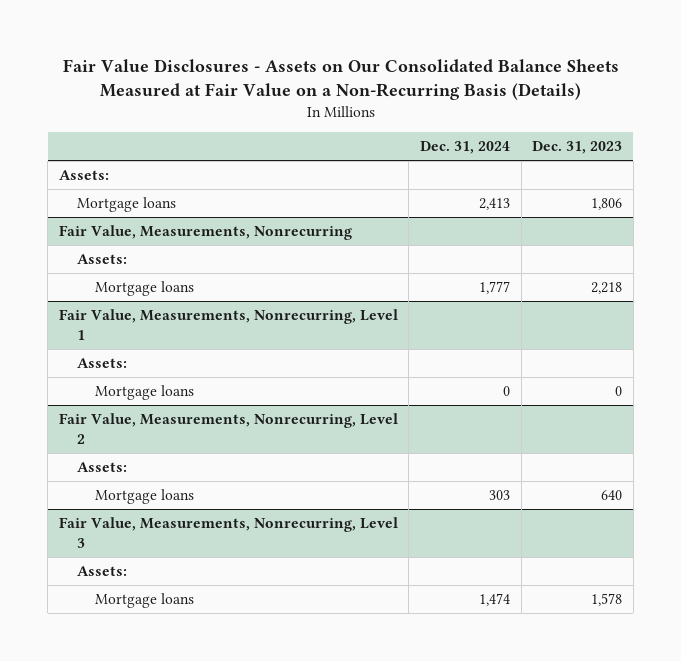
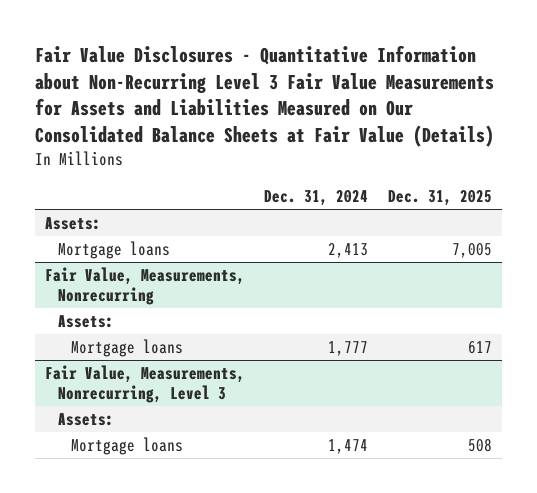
- Fair Value Disclosures - Assets on Our Consolidated Balance Sheets Measured at Fair Value on a Non-Recurring Basis (Details)
+ Fair Value Disclosures - Quantitative Information about Non-Recurring Level 3 Fair Value Measurements for Assets and Liabilities Measured on Our Consolidated Balance Sheets at Fair Value (Details)
- | Dec. 31, 2024 | Dec. 31, 2023
+ | Dec. 31, 2024 | Dec. 31, 2025
- Fair Value, Measurements, Nonrecurring, Level 1
- Assets:
- Mortgage loans | 0 | 0
- Fair Value, Measurements, Nonrecurring, Level 2
- Assets:
- Mortgage loans | 303 | 640

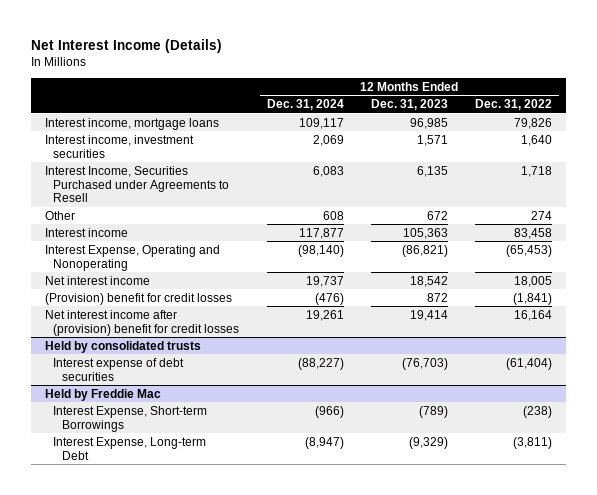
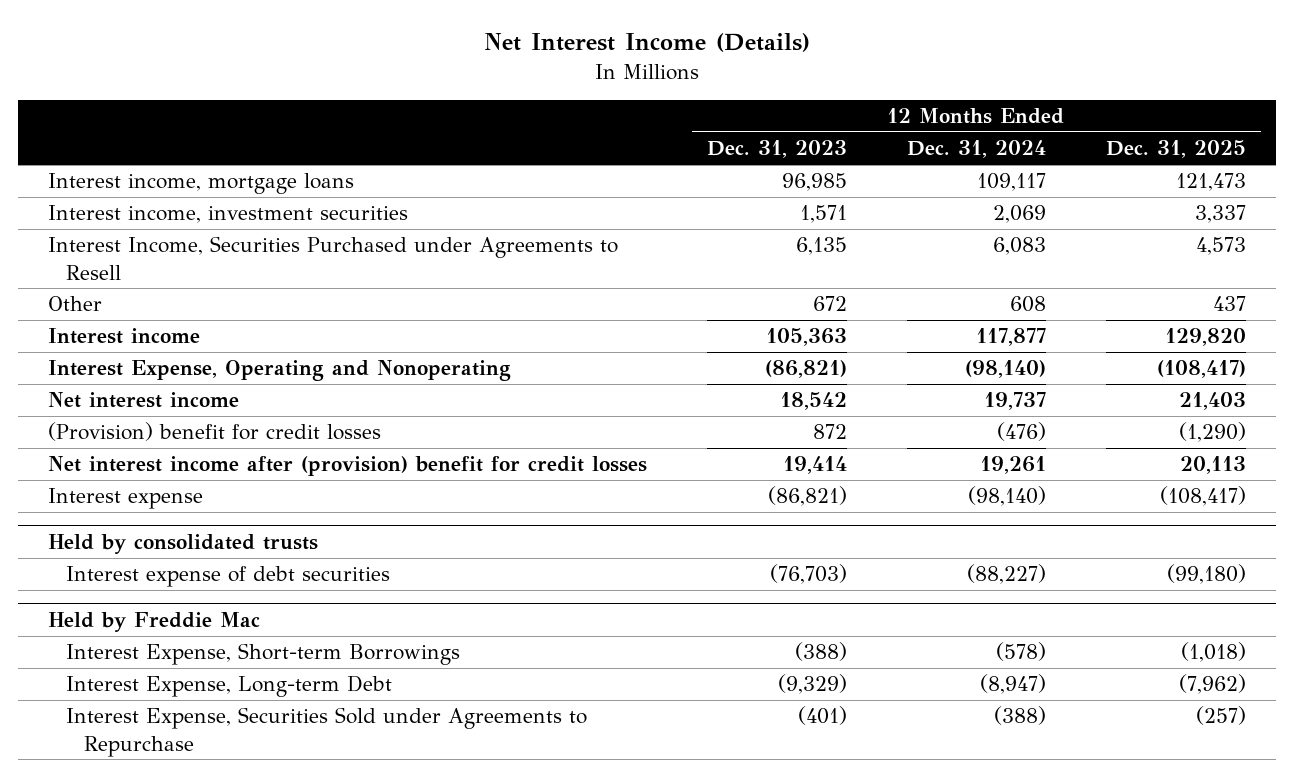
- | 12 Months Ended Dec. 31, 2024 | 12 Months Ended Dec. 31, 2023 | 12 Months Ended Dec. 31, 2022
+ | 12 Months Ended Dec. 31, 2023 | 12 Months Ended Dec. 31, 2024 | 12 Months Ended Dec. 31, 2025
+ Interest expense | (86,821) | (98,140) | (108,417)
@ Held by Freddie Mac
- Interest Expense, Short-term Borrowings | (966) | (789) | (238)
+ Interest Expense, Short-term Borrowings | (388) | (578) | (1,018)
+ Interest Expense, Securities Sold under Agreements to Repurchase | (401) | (388) | (257)

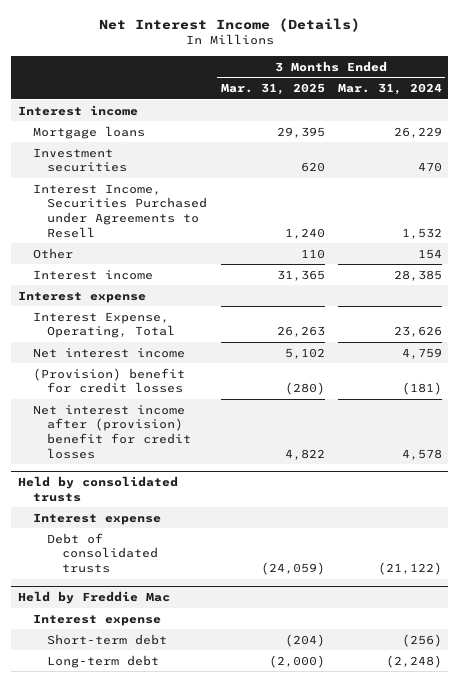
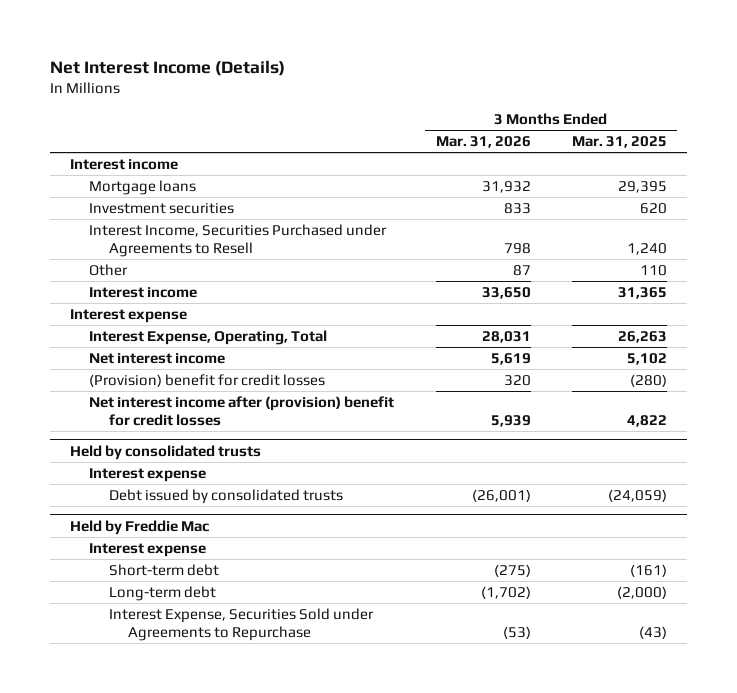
- | 3 Months Ended Mar. 31, 2025 | 3 Months Ended Mar. 31, 2024
+ | 3 Months Ended Mar. 31, 2026 | 3 Months Ended Mar. 31, 2025
@ Held by consolidated trusts
- Debt of consolidated trusts | (24,059) | (21,122)
+ Debt issued by consolidated trusts | (26,001) | (24,059)
@ Held by Freddie Mac
- Short-term debt | (204) | (256)
+ Short-term debt | (275) | (161)
+ Interest Expense, Securities Sold under Agreements to Repurchase | (53) | (43)

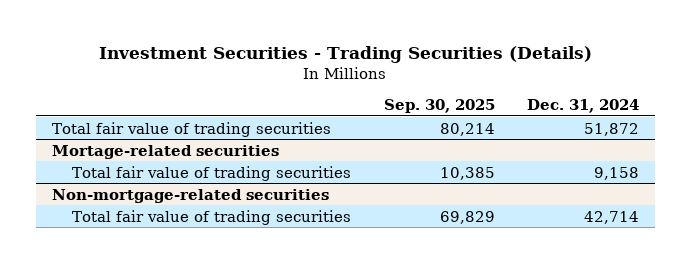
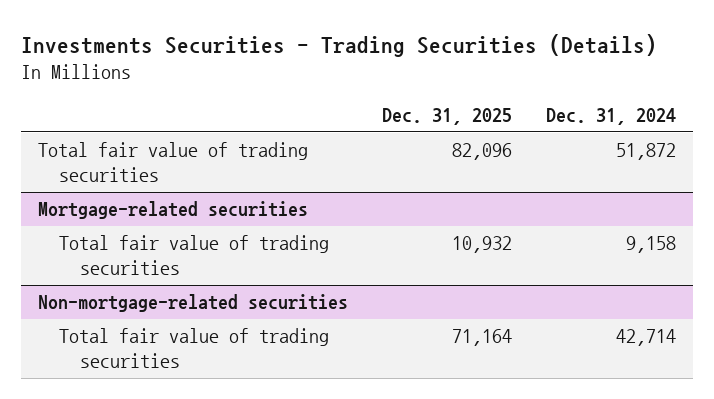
- Investment Securities - Trading Securities (Details)
+ Investments Securities - Trading Securities (Details)
- | Sep. 30, 2025 | Dec. 31, 2024
+ | Dec. 31, 2025 | Dec. 31, 2024
- Mortage-related securities
+ Mortgage-related securities

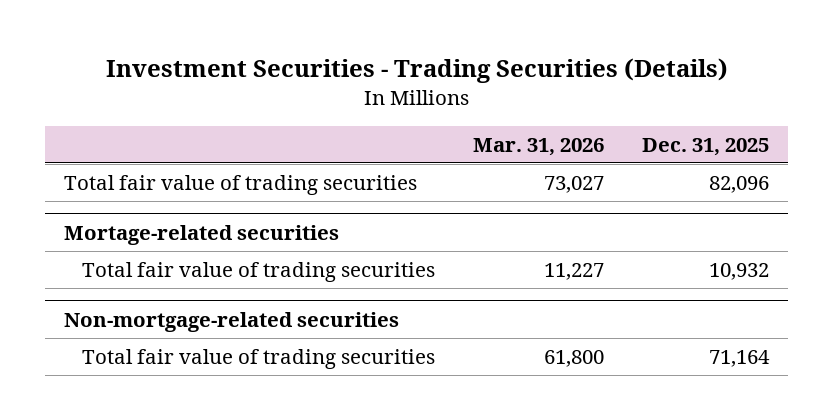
- Investments Securities - Trading Securities (Details)
+ Investment Securities - Trading Securities (Details)
- | Dec. 31, 2025 | Dec. 31, 2024
+ | Mar. 31, 2026 | Dec. 31, 2025
- Mortgage-related securities
+ Mortage-related securities

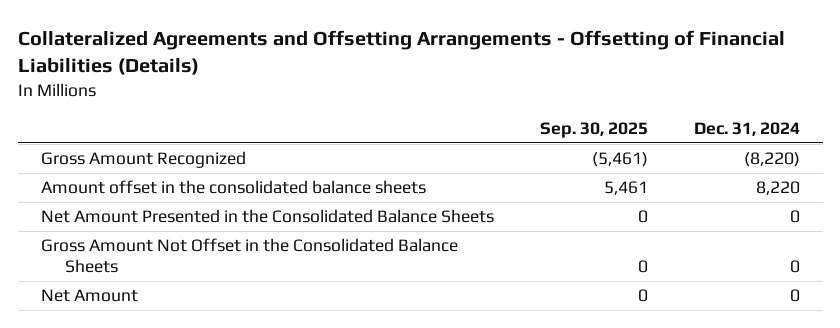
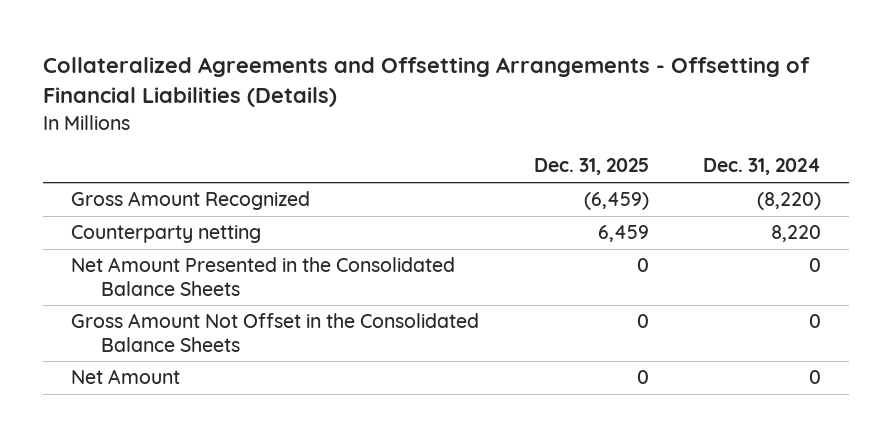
- | Sep. 30, 2025 | Dec. 31, 2024
+ | Dec. 31, 2025 | Dec. 31, 2024
- Amount offset in the consolidated balance sheets | 5,461 | 8,220
+ Counterparty netting | 6,459 | 8,220

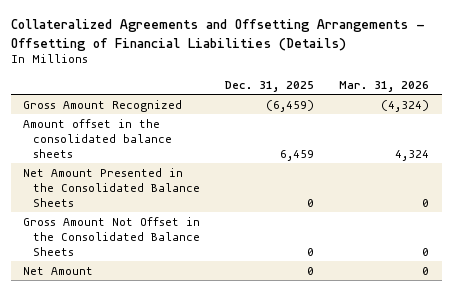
- | Dec. 31, 2025 | Dec. 31, 2024
+ | Dec. 31, 2025 | Mar. 31, 2026
- Counterparty netting | 6,459 | 8,220
+ Amount offset in the consolidated balance sheets | 6,459 | 4,324

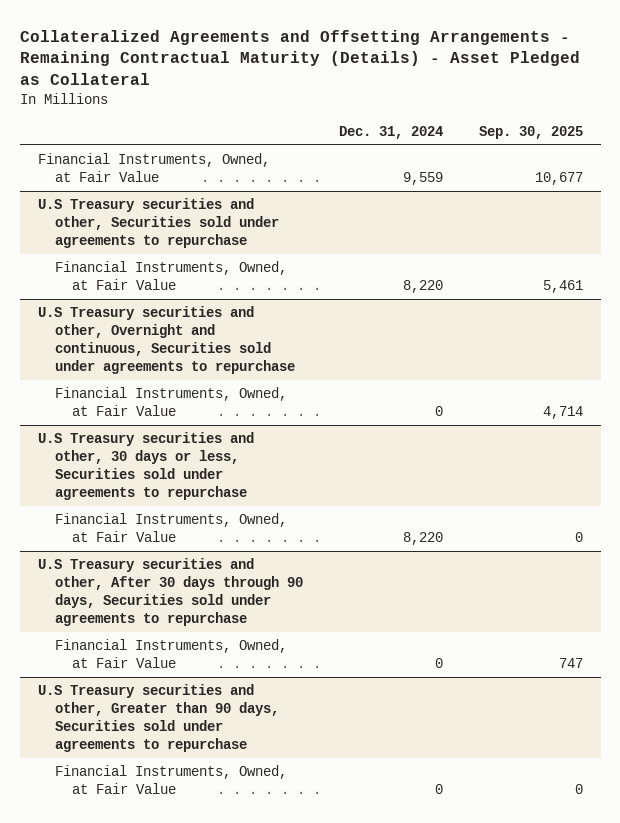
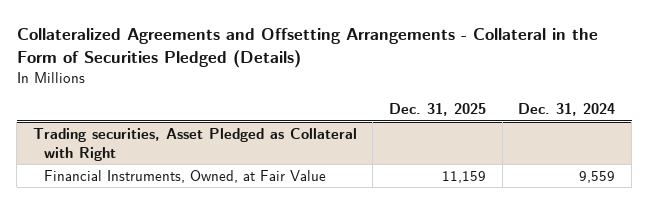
- Collateralized Agreements and Offsetting Arrangements - Remaining Contractual Maturity (Details) - Asset Pledged as Collateral
+ Collateralized Agreements and Offsetting Arrangements - Collateral in the Form of Securities Pledged (Details)
- | Dec. 31, 2024 | Sep. 30, 2025
+ | Dec. 31, 2025 | Dec. 31, 2024
+ Trading securities, Asset Pledged as Collateral with Right
- U.S Treasury securities and other, Securities sold under agreements to repurchase
- Financial Instruments, Owned, at Fair Value | 8,220 | 5,461
- U.S Treasury securities and other, Overnight and continuous, Securities sold under agreements to repurchase
- Financial Instruments, Owned, at Fair Value | 0 | 4,714
- U.S Treasury securities and other, 30 days or less, Securities sold under agreements to repurchase
- Financial Instruments, Owned, at Fair Value | 8,220 | 0
- U.S Treasury securities and other, After 30 days through 90 days, Securities sold under agreements to repurchase
- Financial Instruments, Owned, at Fair Value | 0 | 747
- U.S Treasury securities and other, Greater than 90 days, Securities sold under agreements to repurchase
- Financial Instruments, Owned, at Fair Value | 0 | 0

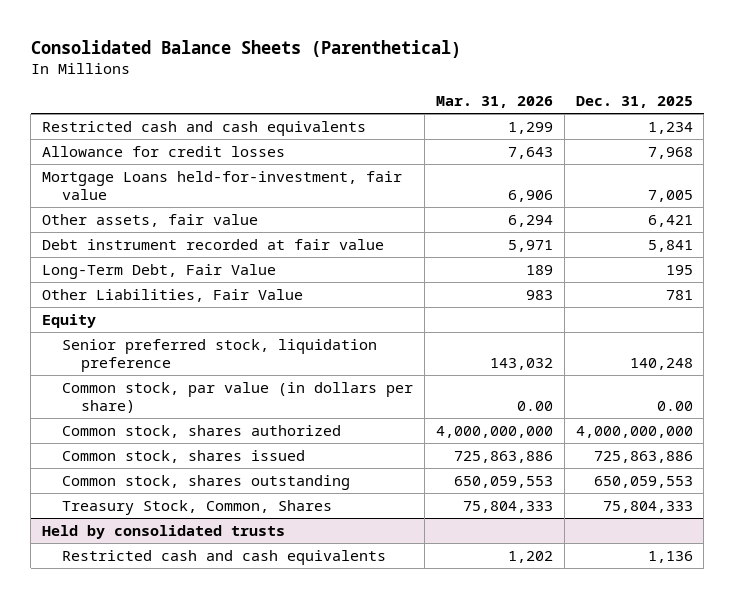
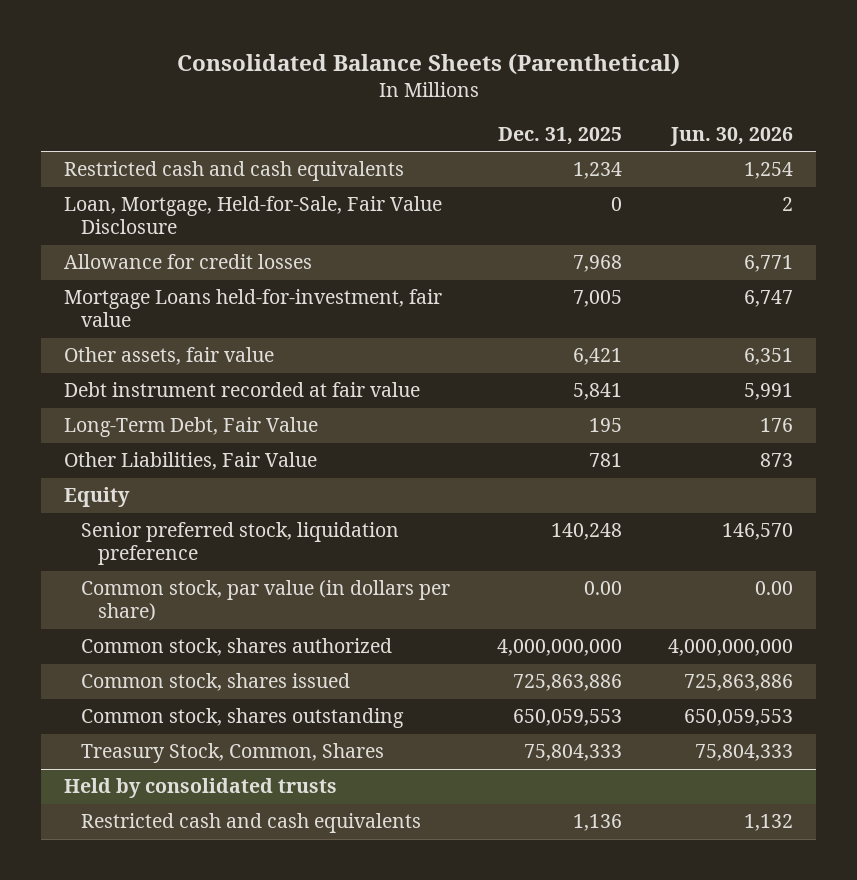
- | Mar. 31, 2026 | Dec. 31, 2025
+ | Dec. 31, 2025 | Jun. 30, 2026
+ Loan, Mortgage, Held-for-Sale, Fair Value Disclosure | 0 | 2

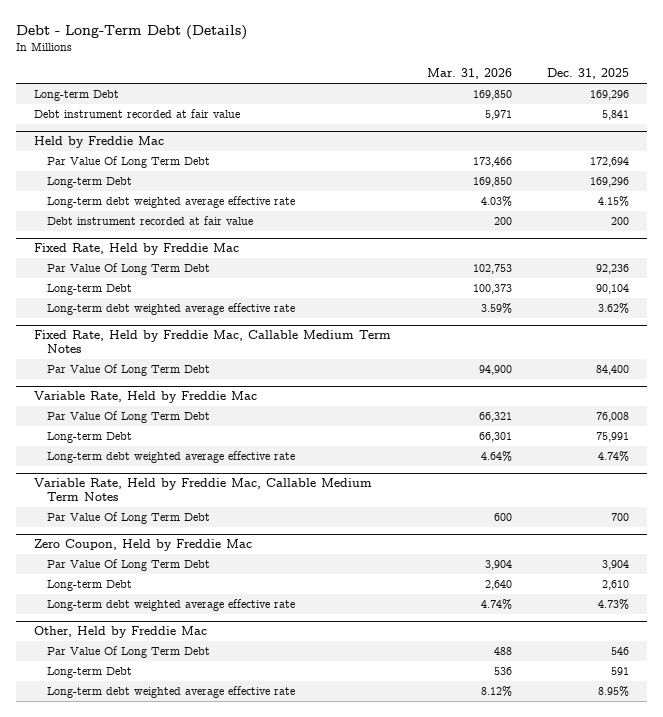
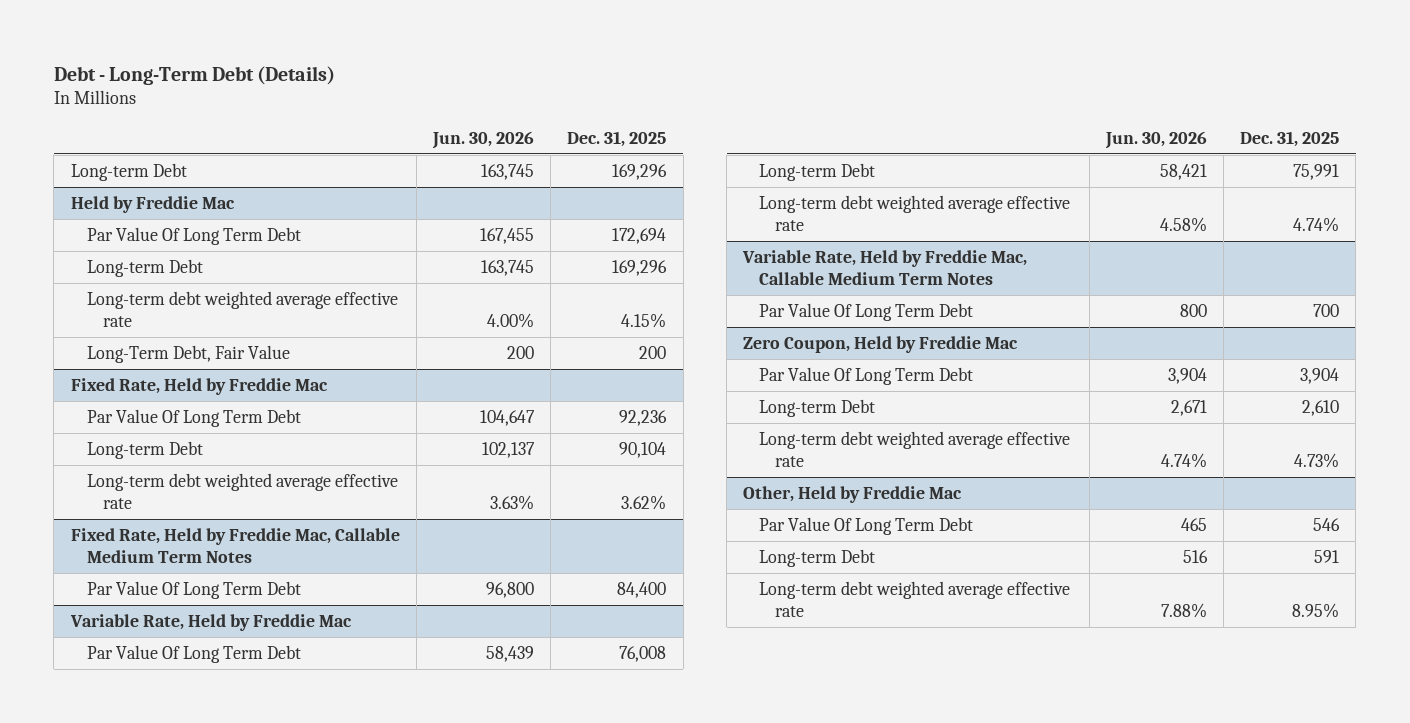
- | Mar. 31, 2026 | Dec. 31, 2025
+ | Jun. 30, 2026 | Dec. 31, 2025
- Debt instrument recorded at fair value | 5,971 | 5,841
@ Held by Freddie Mac
- Debt instrument recorded at fair value | 200 | 200
+ Long-Term Debt, Fair Value | 200 | 200

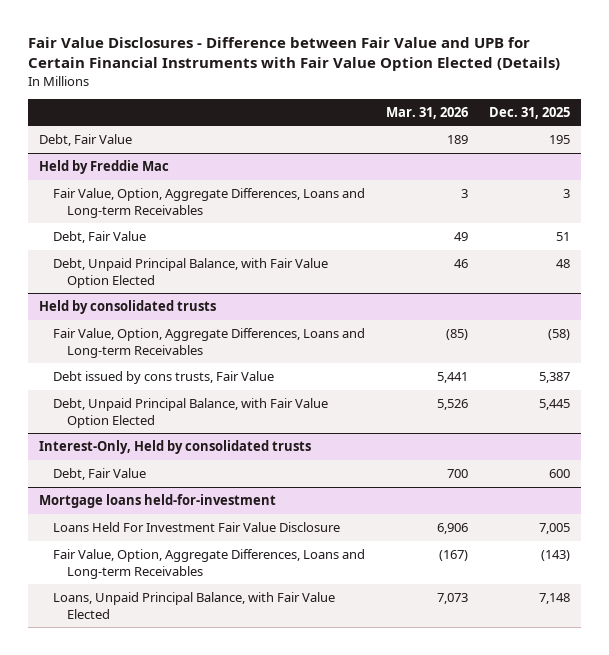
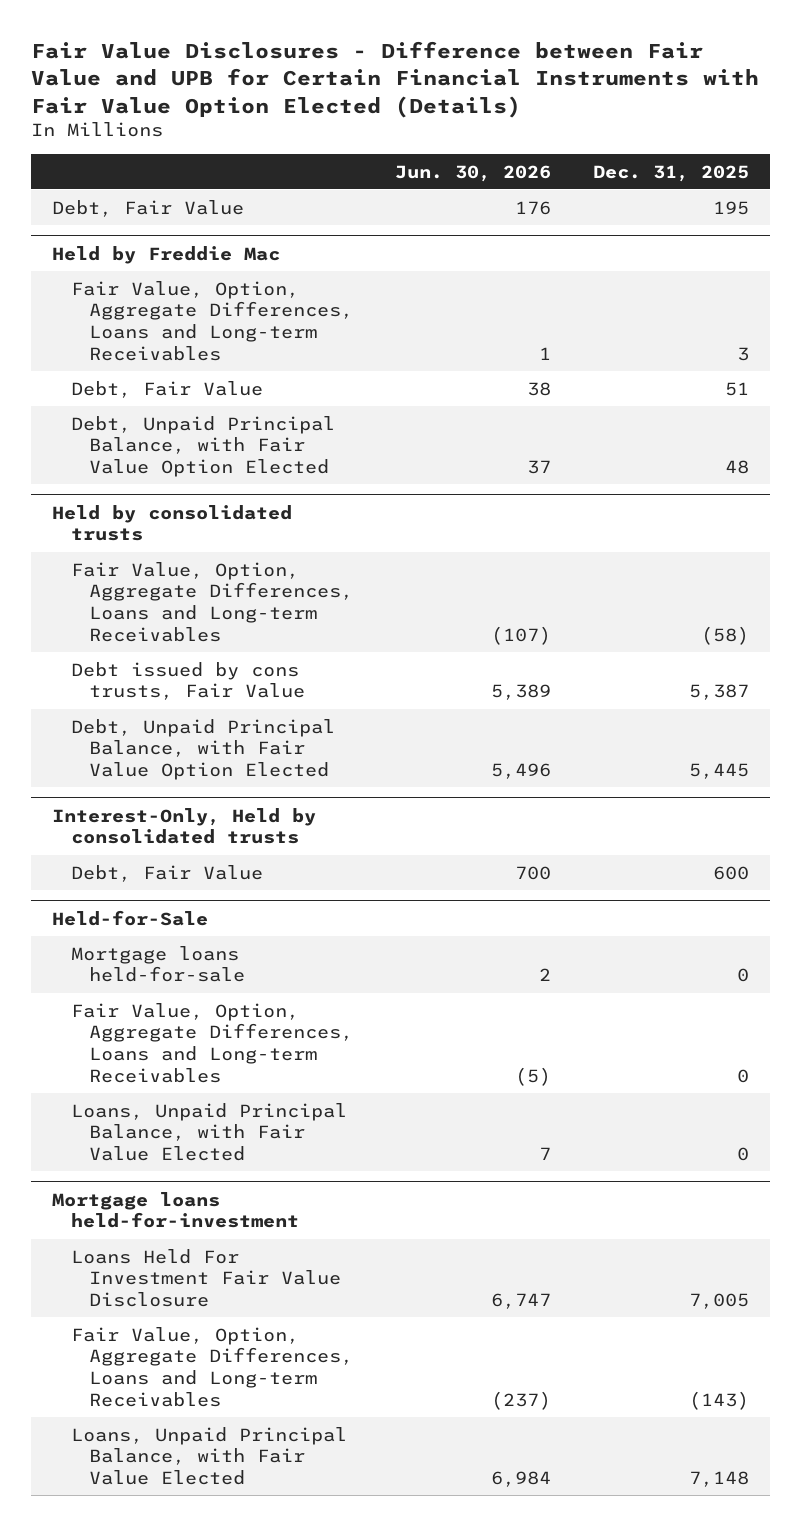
- | Mar. 31, 2026 | Dec. 31, 2025
+ | Jun. 30, 2026 | Dec. 31, 2025
+ Held-for-Sale
+ Mortgage loans held-for-sale | 2 | 0
+ Fair Value, Option, Aggregate Differences, Loans and Long-term Receivables | (5) | 0
+ Loans, Unpaid Principal Balance, with Fair Value Elected | 7 | 0

